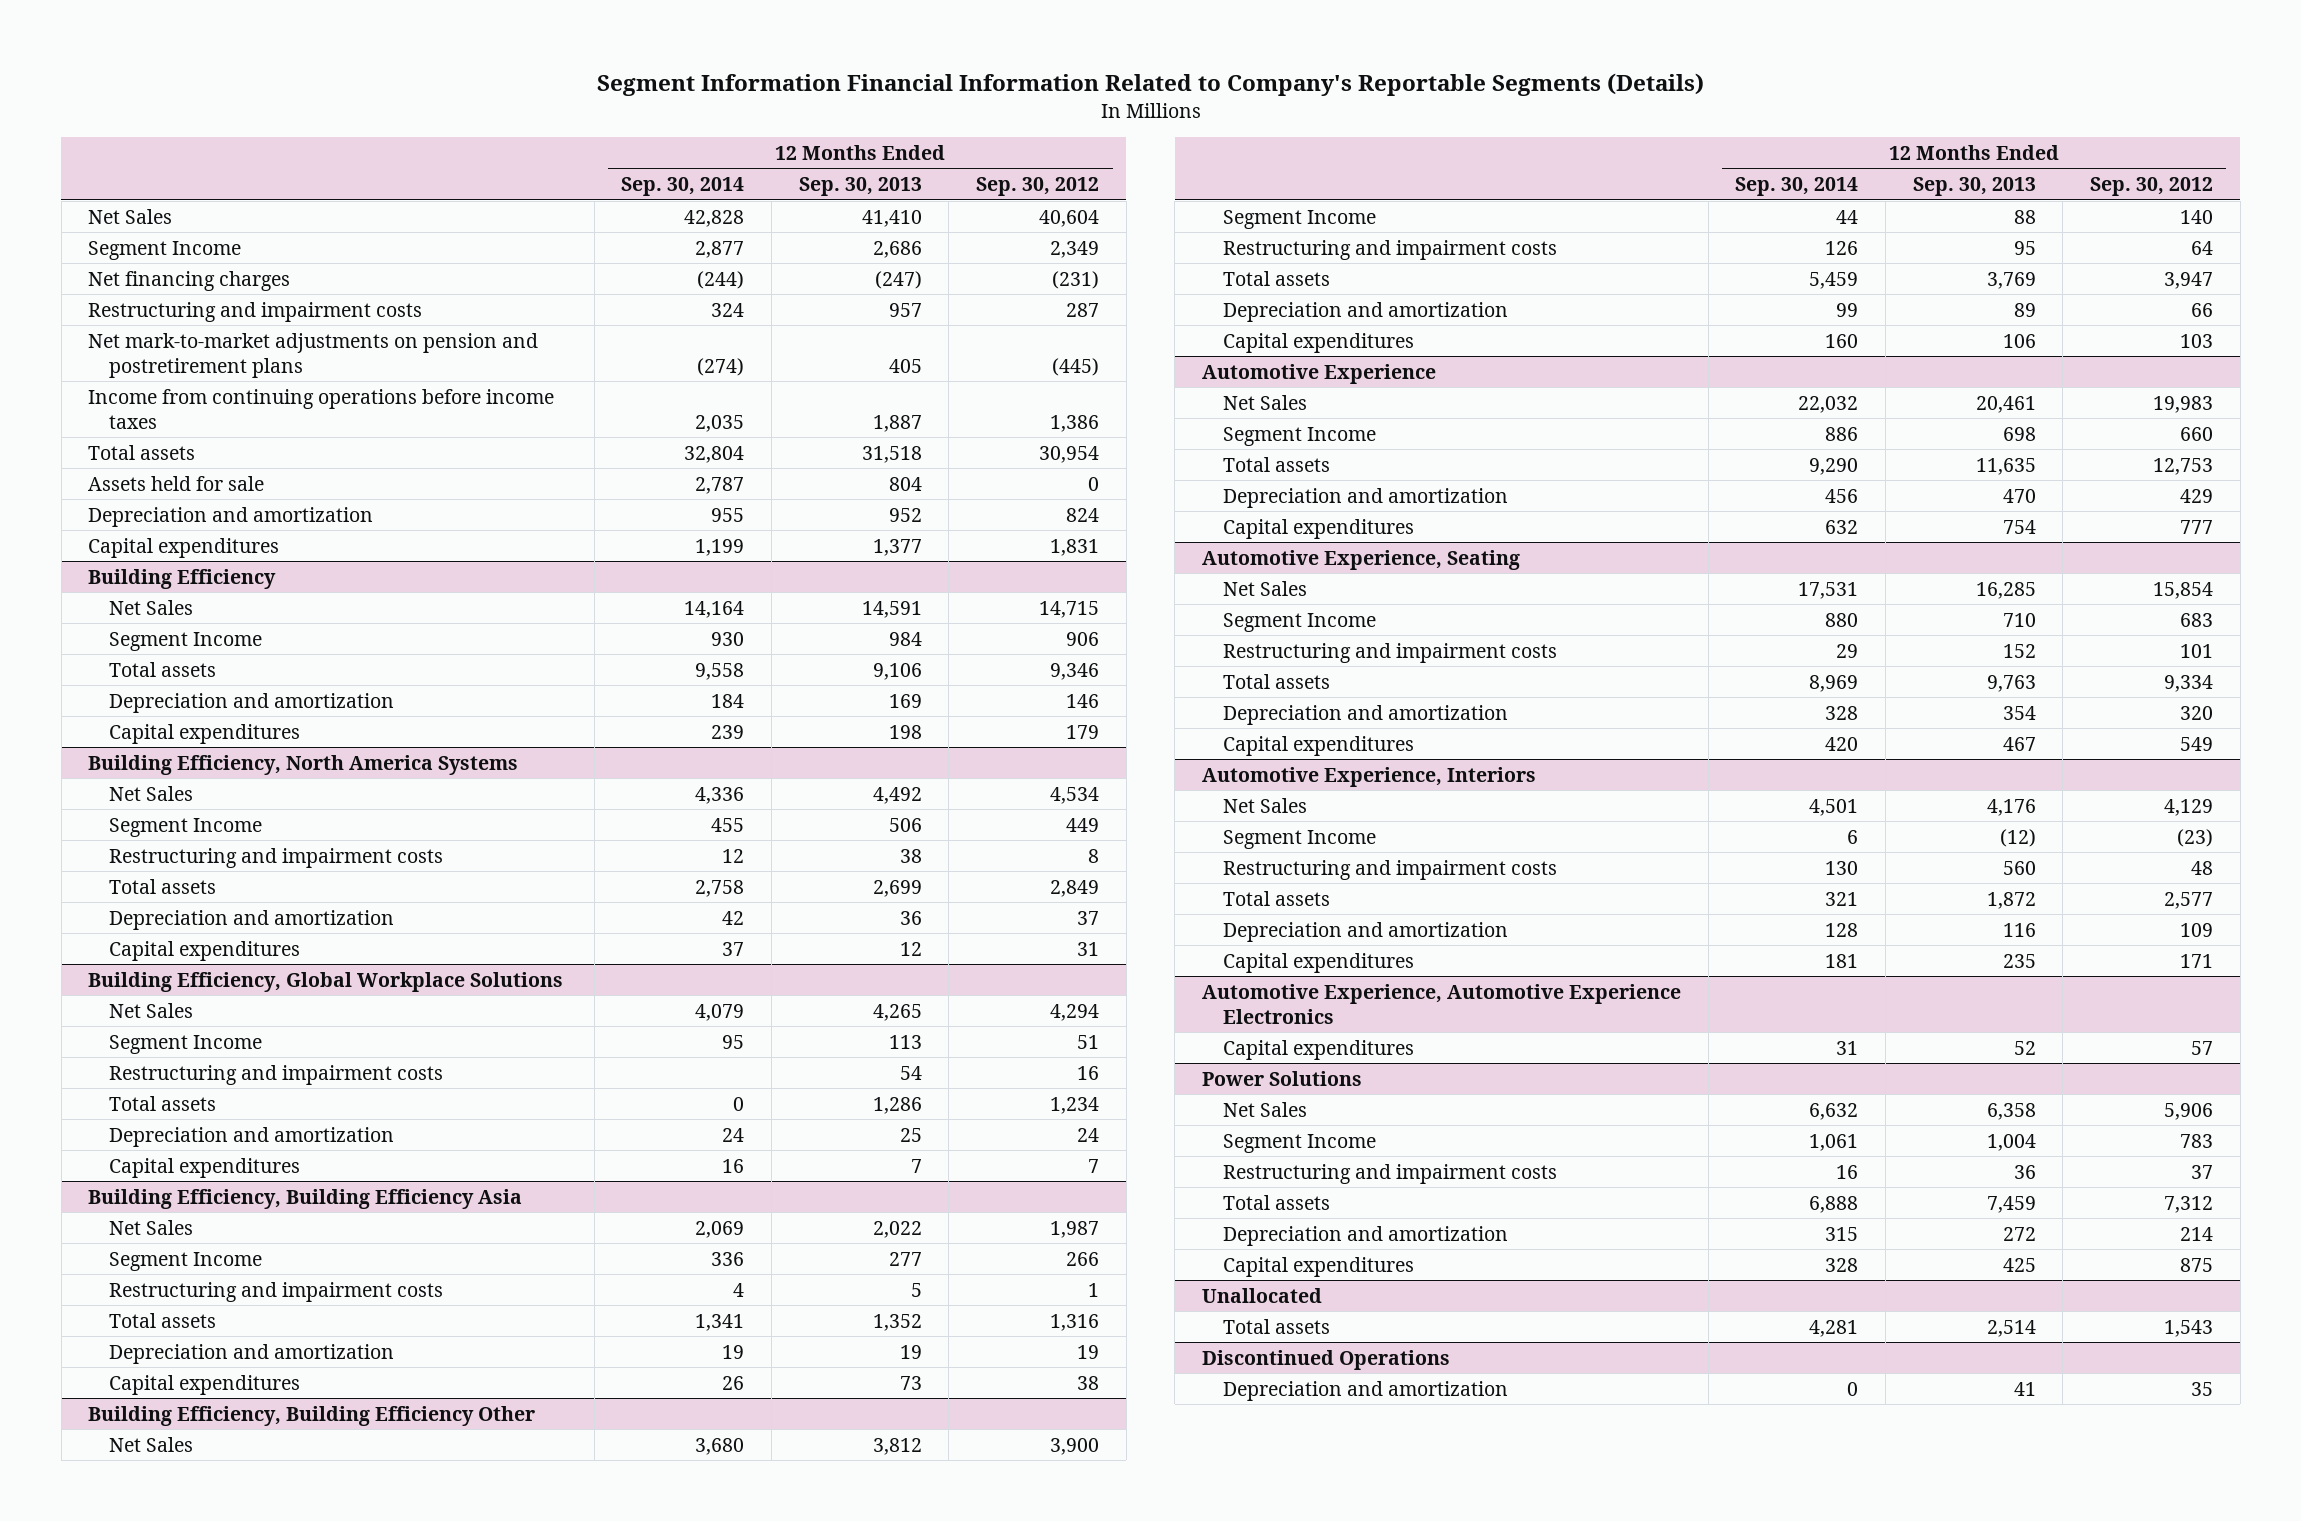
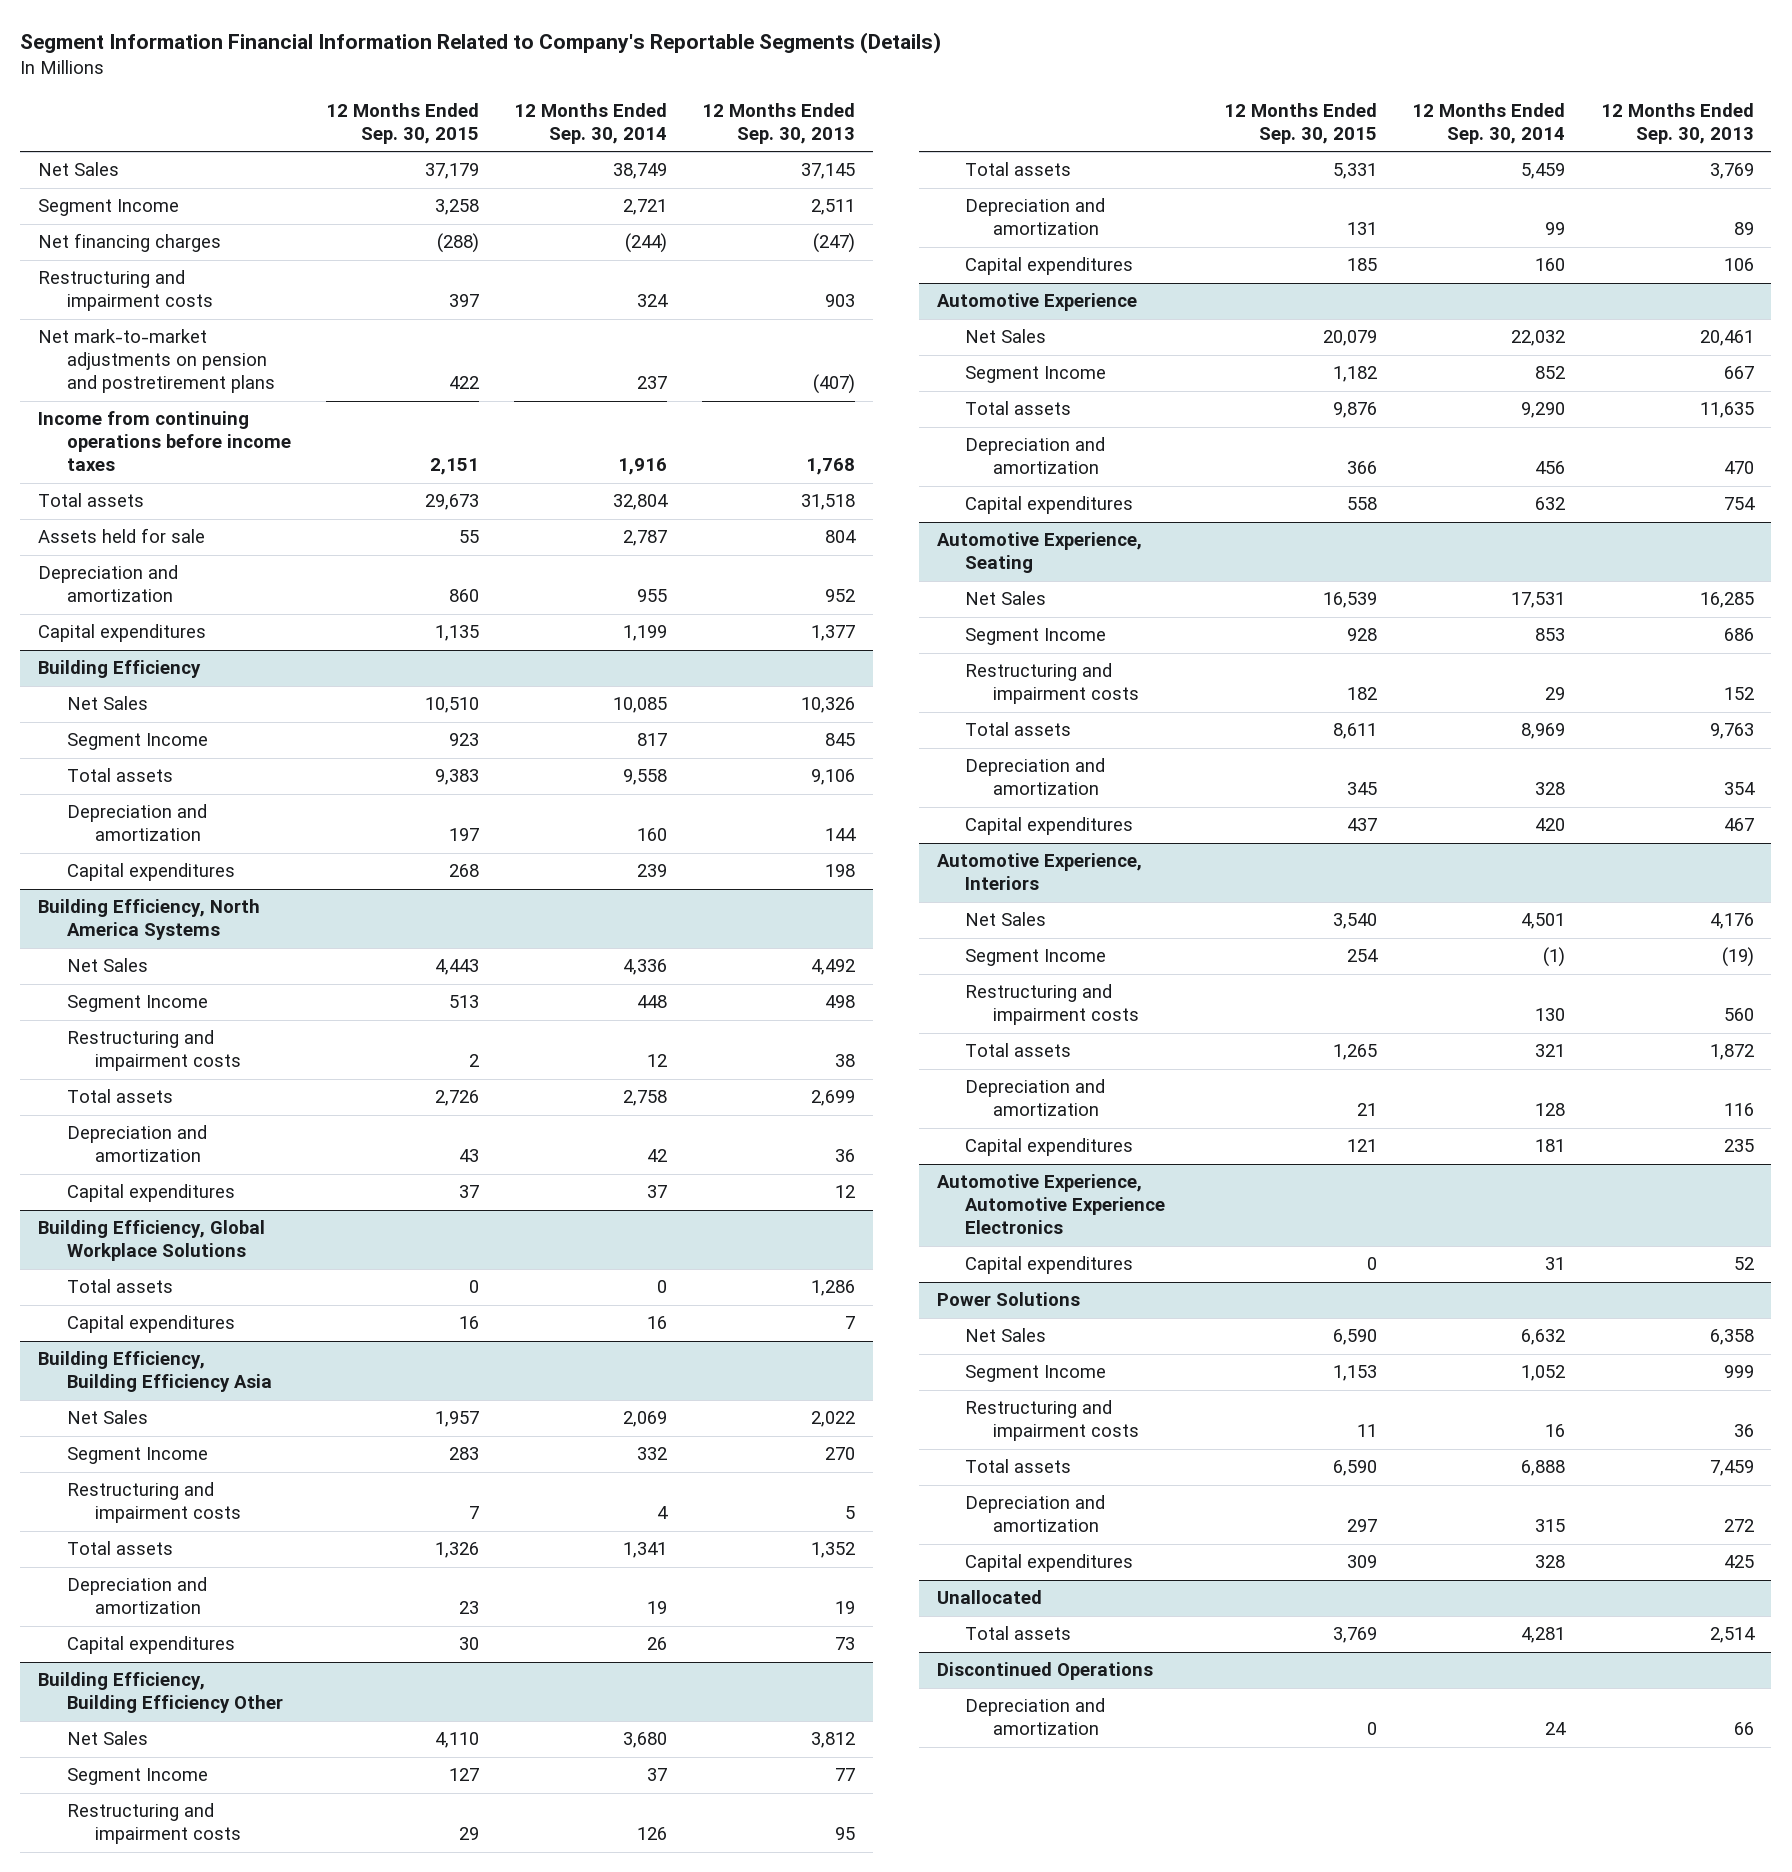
- | 12 Months Ended Sep. 30, 2014 | 12 Months Ended Sep. 30, 2013 | 12 Months Ended Sep. 30, 2012
+ | 12 Months Ended Sep. 30, 2015 | 12 Months Ended Sep. 30, 2014 | 12 Months Ended Sep. 30, 2013
- Net Sales | 42,828 | 41,410 | 40,604
- Segment Income | 2,877 | 2,686 | 2,349
+ Net Sales | 37,179 | 38,749 | 37,145
+ Segment Income | 3,258 | 2,721 | 2,511
- Restructuring and impairment costs | 324 | 957 | 287
- Net mark-to-market adjustments on pension and postretirement plans | (274) | 405 | (445)
- Income from continuing operations before income taxes | 2,035 | 1,887 | 1,386
+ Restructuring and impairment costs | 397 | 324 | 903
+ Net mark-to-market adjustments on pension and postretirement plans | 422 | 237 | (407)
+ Income from continuing operations before income taxes | 2,151 | 1,916 | 1,768
@ Building Efficiency
- Net Sales | 14,164 | 14,591 | 14,715
- Segment Income | 930 | 984 | 906
+ Net Sales | 10,510 | 10,085 | 10,326
+ Segment Income | 923 | 817 | 845
- Depreciation and amortization | 184 | 169 | 146
+ Depreciation and amortization | 197 | 160 | 144
@ Building Efficiency, North America Systems
- Segment Income | 455 | 506 | 449
+ Segment Income | 513 | 448 | 498
@ Building Efficiency, Global Workplace Solutions
- Net Sales | 4,079 | 4,265 | 4,294
- Segment Income | 95 | 113 | 51
- Restructuring and impairment costs | | 54 | 16
- Depreciation and amortization | 24 | 25 | 24
@ Building Efficiency, Building Efficiency Asia
- Segment Income | 336 | 277 | 266
+ Segment Income | 283 | 332 | 270
@ Building Efficiency, Building Efficiency Other
- Segment Income | 44 | 88 | 140
+ Segment Income | 127 | 37 | 77
@ Automotive Experience
- Segment Income | 886 | 698 | 660
+ Segment Income | 1,182 | 852 | 667
@ Automotive Experience, Seating
- Segment Income | 880 | 710 | 683
+ Segment Income | 928 | 853 | 686
@ Automotive Experience, Interiors
- Segment Income | 6 | (12) | (23)
+ Segment Income | 254 | (1) | (19)
@ Power Solutions
- Segment Income | 1,061 | 1,004 | 783
+ Segment Income | 1,153 | 1,052 | 999
@ Discontinued Operations
- Depreciation and amortization | 0 | 41 | 35
+ Depreciation and amortization | 0 | 24 | 66

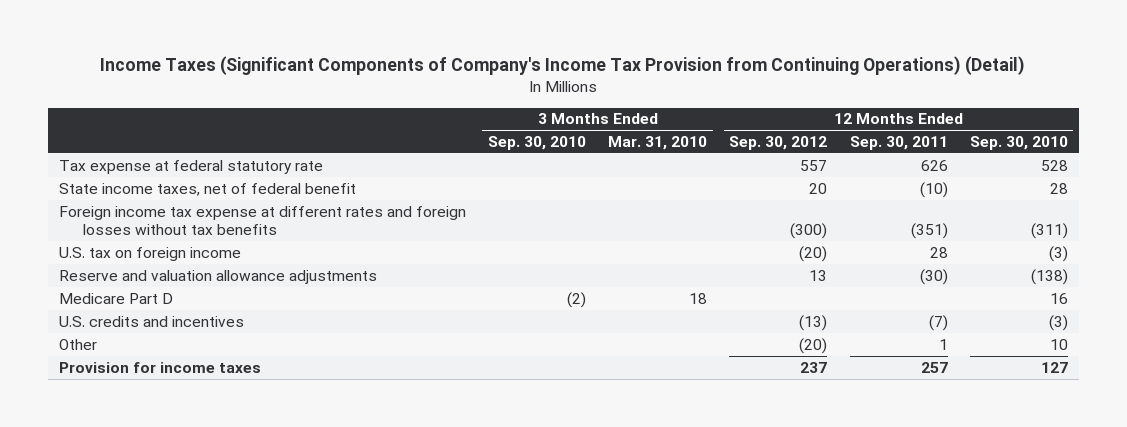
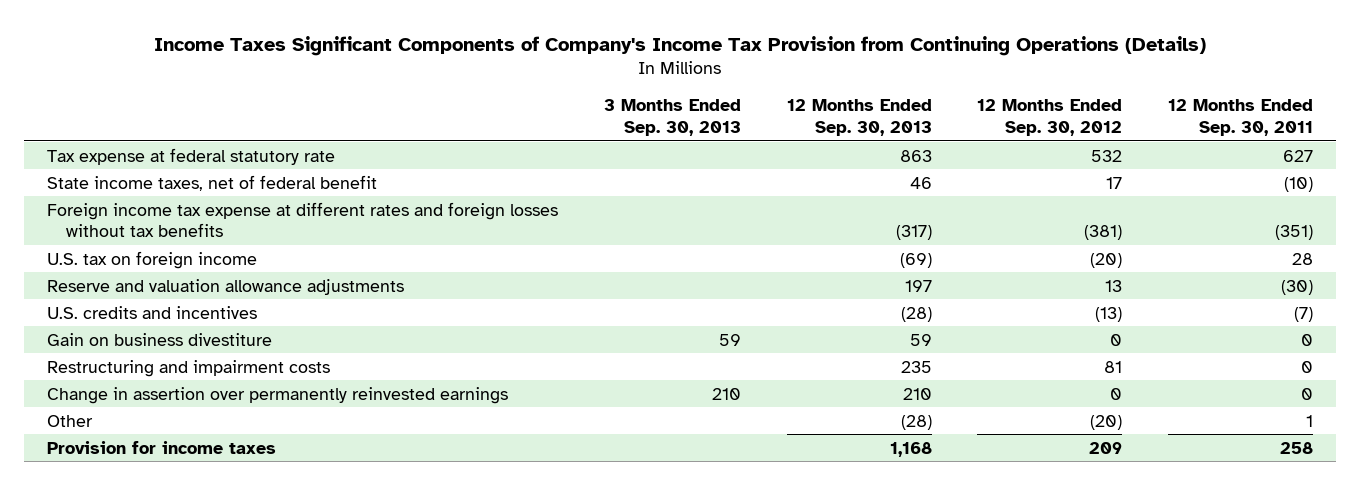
- Income Taxes (Significant Components of Company's Income Tax Provision from Continuing Operations) (Detail)
+ Income Taxes Significant Components of Company's Income Tax Provision from Continuing Operations (Details)
- | 3 Months Ended Sep. 30, 2010 | 3 Months Ended Mar. 31, 2010 | 12 Months Ended Sep. 30, 2012 | 12 Months Ended Sep. 30, 2011 | 12 Months Ended Sep. 30, 2010
+ | 3 Months Ended Sep. 30, 2013 | 12 Months Ended Sep. 30, 2013 | 12 Months Ended Sep. 30, 2012 | 12 Months Ended Sep. 30, 2011
- Tax expense at federal statutory rate | | | 557 | 626 | 528
- State income taxes, net of federal benefit | | | 20 | (10) | 28
- Foreign income tax expense at different rates and foreign losses without tax benefits | | | (300) | (351) | (311)
+ Tax expense at federal statutory rate | | 863 | 532 | 627
+ State income taxes, net of federal benefit | | 46 | 17 | (10)
+ Foreign income tax expense at different rates and foreign losses without tax benefits | | (317) | (381) | (351)
- Medicare Part D | (2) | 18 | | | 16
+ Gain on business divestiture | 59 | 59 | 0 | 0
+ Restructuring and impairment costs | | 235 | 81 | 0
+ Change in assertion over permanently reinvested earnings | 210 | 210 | 0 | 0
- Provision for income taxes | | | 237 | 257 | 127
+ Provision for income taxes | | 1,168 | 209 | 258

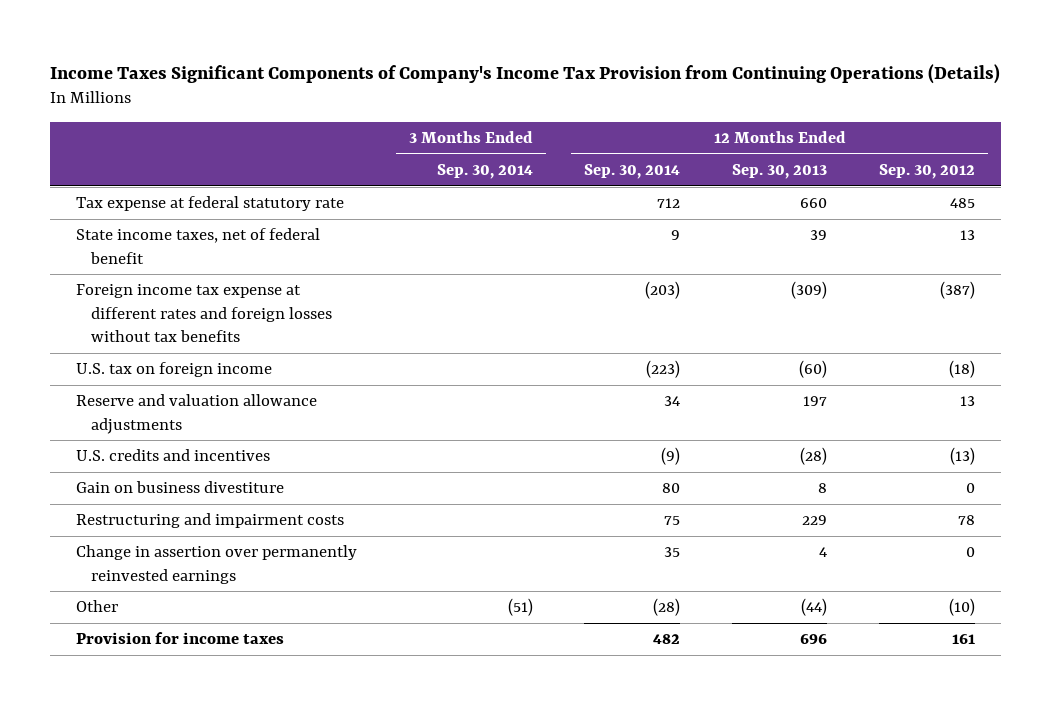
- | 3 Months Ended Sep. 30, 2013 | 12 Months Ended Sep. 30, 2013 | 12 Months Ended Sep. 30, 2012 | 12 Months Ended Sep. 30, 2011
+ | 3 Months Ended Sep. 30, 2014 | 12 Months Ended Sep. 30, 2014 | 12 Months Ended Sep. 30, 2013 | 12 Months Ended Sep. 30, 2012
- Tax expense at federal statutory rate | | 863 | 532 | 627
- State income taxes, net of federal benefit | | 46 | 17 | (10)
- Foreign income tax expense at different rates and foreign losses without tax benefits | | (317) | (381) | (351)
- U.S. tax on foreign income | | (69) | (20) | 28
+ Tax expense at federal statutory rate | | 712 | 660 | 485
+ State income taxes, net of federal benefit | | 9 | 39 | 13
+ Foreign income tax expense at different rates and foreign losses without tax benefits | | (203) | (309) | (387)
+ U.S. tax on foreign income | | (223) | (60) | (18)
- Gain on business divestiture | 59 | 59 | 0 | 0
- Restructuring and impairment costs | | 235 | 81 | 0
- Change in assertion over permanently reinvested earnings | 210 | 210 | 0 | 0
- Other | | (28) | (20) | 1
- Provision for income taxes | | 1,168 | 209 | 258
+ Gain on business divestiture | | 80 | 8 | 0
+ Restructuring and impairment costs | | 75 | 229 | 78
+ Change in assertion over permanently reinvested earnings | | 35 | 4 | 0
+ Other | (51) | (28) | (44) | (10)
+ Provision for income taxes | | 482 | 696 | 161

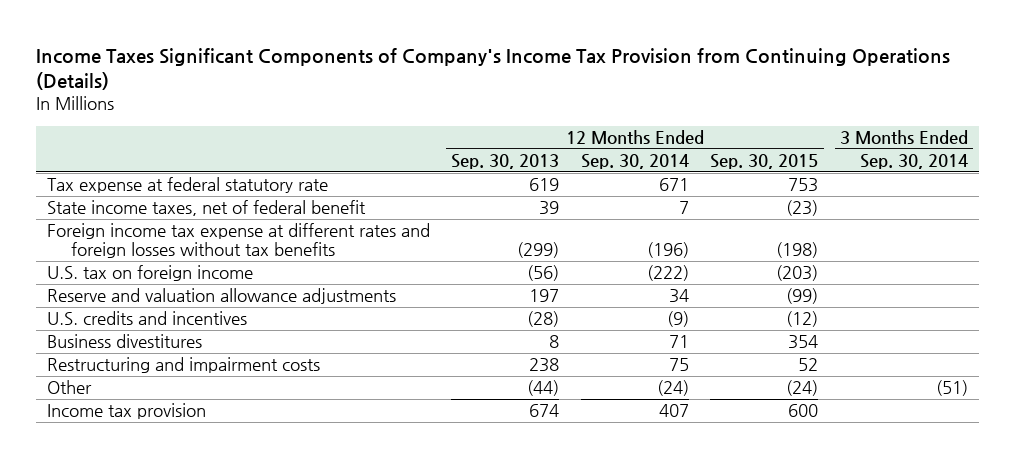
- | 3 Months Ended Sep. 30, 2014 | 12 Months Ended Sep. 30, 2014 | 12 Months Ended Sep. 30, 2013 | 12 Months Ended Sep. 30, 2012
+ | 12 Months Ended Sep. 30, 2013 | 12 Months Ended Sep. 30, 2014 | 12 Months Ended Sep. 30, 2015 | 3 Months Ended Sep. 30, 2014
- Tax expense at federal statutory rate | | 712 | 660 | 485
- State income taxes, net of federal benefit | | 9 | 39 | 13
- Foreign income tax expense at different rates and foreign losses without tax benefits | | (203) | (309) | (387)
- U.S. tax on foreign income | | (223) | (60) | (18)
+ Tax expense at federal statutory rate | 619 | 671 | 753 |
+ State income taxes, net of federal benefit | 39 | 7 | (23) |
+ Foreign income tax expense at different rates and foreign losses without tax benefits | (299) | (196) | (198) |
+ U.S. tax on foreign income | (56) | (222) | (203) |
- Gain on business divestiture | | 80 | 8 | 0
- Restructuring and impairment costs | | 75 | 229 | 78
- Change in assertion over permanently reinvested earnings | | 35 | 4 | 0
- Other | (51) | (28) | (44) | (10)
- Provision for income taxes | | 482 | 696 | 161
+ Business divestitures | 8 | 71 | 354 |
+ Restructuring and impairment costs | 238 | 75 | 52 |
+ Other | (44) | (24) | (24) | (51)
+ Income tax provision | 674 | 407 | 600 |

